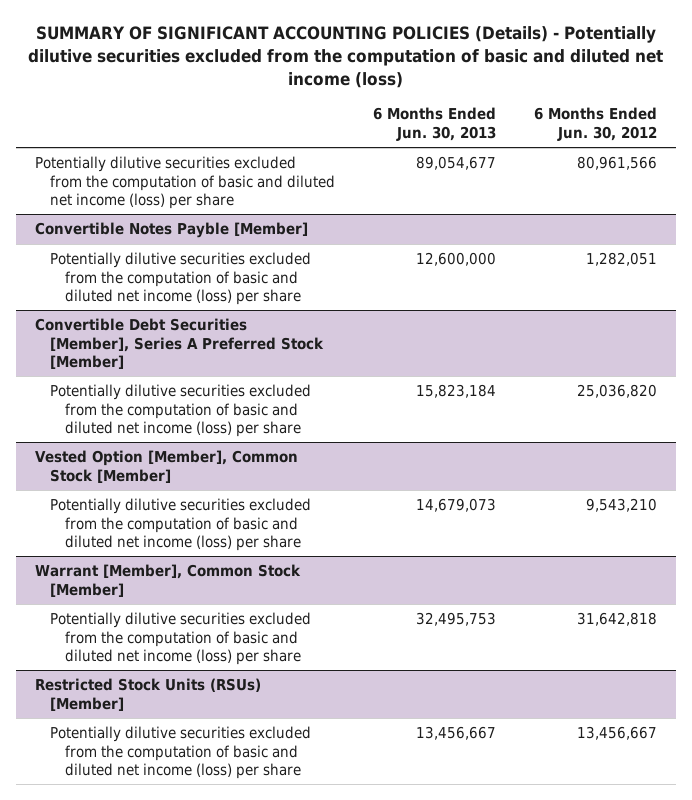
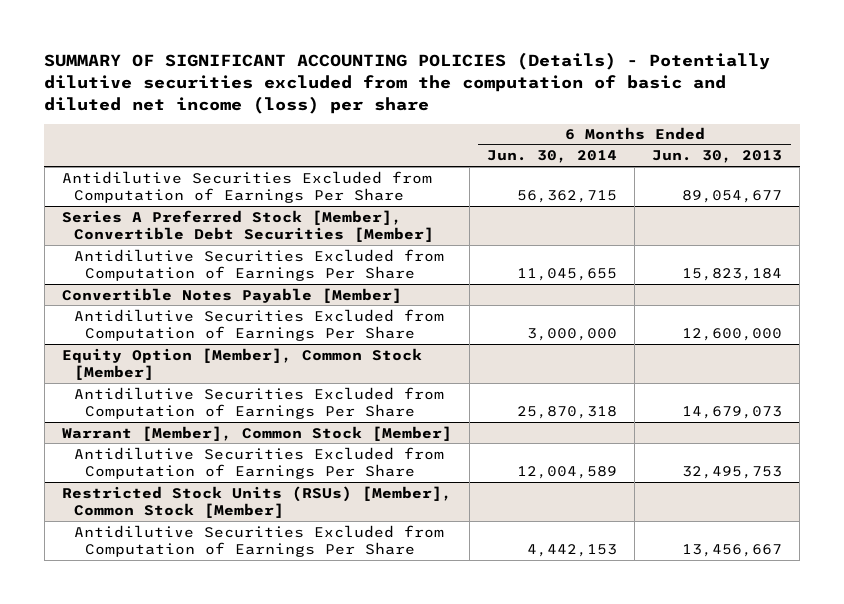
- SUMMARY OF SIGNIFICANT ACCOUNTING POLICIES (Details) - Potentially dilutive securities excluded from the computation of basic and diluted net income (loss)
+ SUMMARY OF SIGNIFICANT ACCOUNTING POLICIES (Details) - Potentially dilutive securities excluded from the computation of basic and diluted net income (loss) per share
- | 6 Months Ended Jun. 30, 2013 | 6 Months Ended Jun. 30, 2012
+ | 6 Months Ended Jun. 30, 2014 | 6 Months Ended Jun. 30, 2013
- Potentially dilutive securities excluded from the computation of basic and diluted net income (loss) per share | 89,054,677 | 80,961,566
- Convertible Notes Payble [Member]
- Potentially dilutive securities excluded from the computation of basic and diluted net income (loss) per share | 12,600,000 | 1,282,051
- Convertible Debt Securities [Member], Series A Preferred Stock [Member]
- Potentially dilutive securities excluded from the computation of basic and diluted net income (loss) per share | 15,823,184 | 25,036,820
- Vested Option [Member], Common Stock [Member]
- Potentially dilutive securities excluded from the computation of basic and diluted net income (loss) per share | 14,679,073 | 9,543,210
+ Antidilutive Securities Excluded from Computation of Earnings Per Share | 56,362,715 | 89,054,677
+ Series A Preferred Stock [Member], Convertible Debt Securities [Member]
+ Antidilutive Securities Excluded from Computation of Earnings Per Share | 11,045,655 | 15,823,184
+ Convertible Notes Payable [Member]
+ Antidilutive Securities Excluded from Computation of Earnings Per Share | 3,000,000 | 12,600,000
+ Equity Option [Member], Common Stock [Member]
+ Antidilutive Securities Excluded from Computation of Earnings Per Share | 25,870,318 | 14,679,073
@ Warrant [Member], Common Stock [Member]
- Potentially dilutive securities excluded from the computation of basic and diluted net income (loss) per share | 32,495,753 | 31,642,818
- Restricted Stock Units (RSUs) [Member]
- Potentially dilutive securities excluded from the computation of basic and diluted net income (loss) per share | 13,456,667 | 13,456,667
@ Warrant [Member], Common Stock [Member]
+ Antidilutive Securities Excluded from Computation of Earnings Per Share | 12,004,589 | 32,495,753
+ Restricted Stock Units (RSUs) [Member], Common Stock [Member]
+ Antidilutive Securities Excluded from Computation of Earnings Per Share | 4,442,153 | 13,456,667

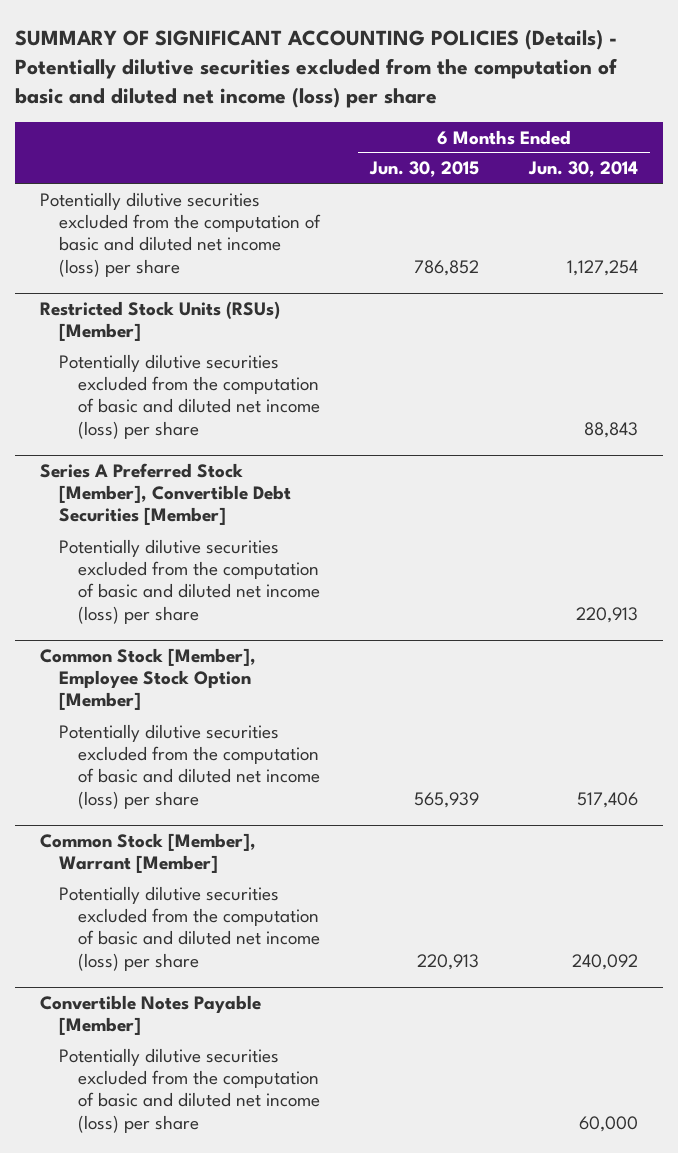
- | 6 Months Ended Jun. 30, 2014 | 6 Months Ended Jun. 30, 2013
+ | 6 Months Ended Jun. 30, 2015 | 6 Months Ended Jun. 30, 2014
- Antidilutive Securities Excluded from Computation of Earnings Per Share | 56,362,715 | 89,054,677
+ Potentially dilutive securities excluded from the computation of basic and diluted net income (loss) per share | 786,852 | 1,127,254
+ Restricted Stock Units (RSUs) [Member]
+ Potentially dilutive securities excluded from the computation of basic and diluted net income (loss) per share | | 88,843
@ Series A Preferred Stock [Member], Convertible Debt Securities [Member]
- Antidilutive Securities Excluded from Computation of Earnings Per Share | 11,045,655 | 15,823,184
+ Potentially dilutive securities excluded from the computation of basic and diluted net income (loss) per share | | 220,913
+ Common Stock [Member], Employee Stock Option [Member]
+ Potentially dilutive securities excluded from the computation of basic and diluted net income (loss) per share | 565,939 | 517,406
+ Common Stock [Member], Warrant [Member]
+ Potentially dilutive securities excluded from the computation of basic and diluted net income (loss) per share | 220,913 | 240,092
@ Convertible Notes Payable [Member]
- Antidilutive Securities Excluded from Computation of Earnings Per Share | 3,000,000 | 12,600,000
- Equity Option [Member], Common Stock [Member]
- Antidilutive Securities Excluded from Computation of Earnings Per Share | 25,870,318 | 14,679,073
- Warrant [Member], Common Stock [Member]
- Antidilutive Securities Excluded from Computation of Earnings Per Share | 12,004,589 | 32,495,753
- Restricted Stock Units (RSUs) [Member], Common Stock [Member]
- Antidilutive Securities Excluded from Computation of Earnings Per Share | 4,442,153 | 13,456,667
@ Convertible Notes Payable [Member]
+ Potentially dilutive securities excluded from the computation of basic and diluted net income (loss) per share | | 60,000

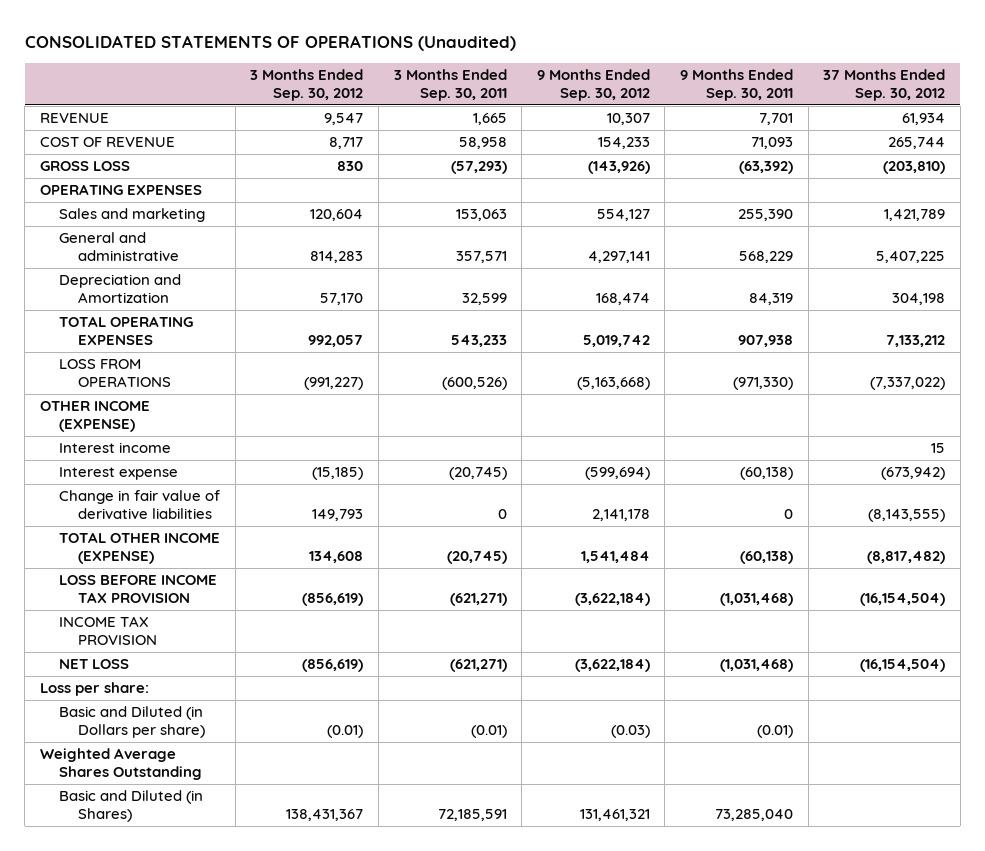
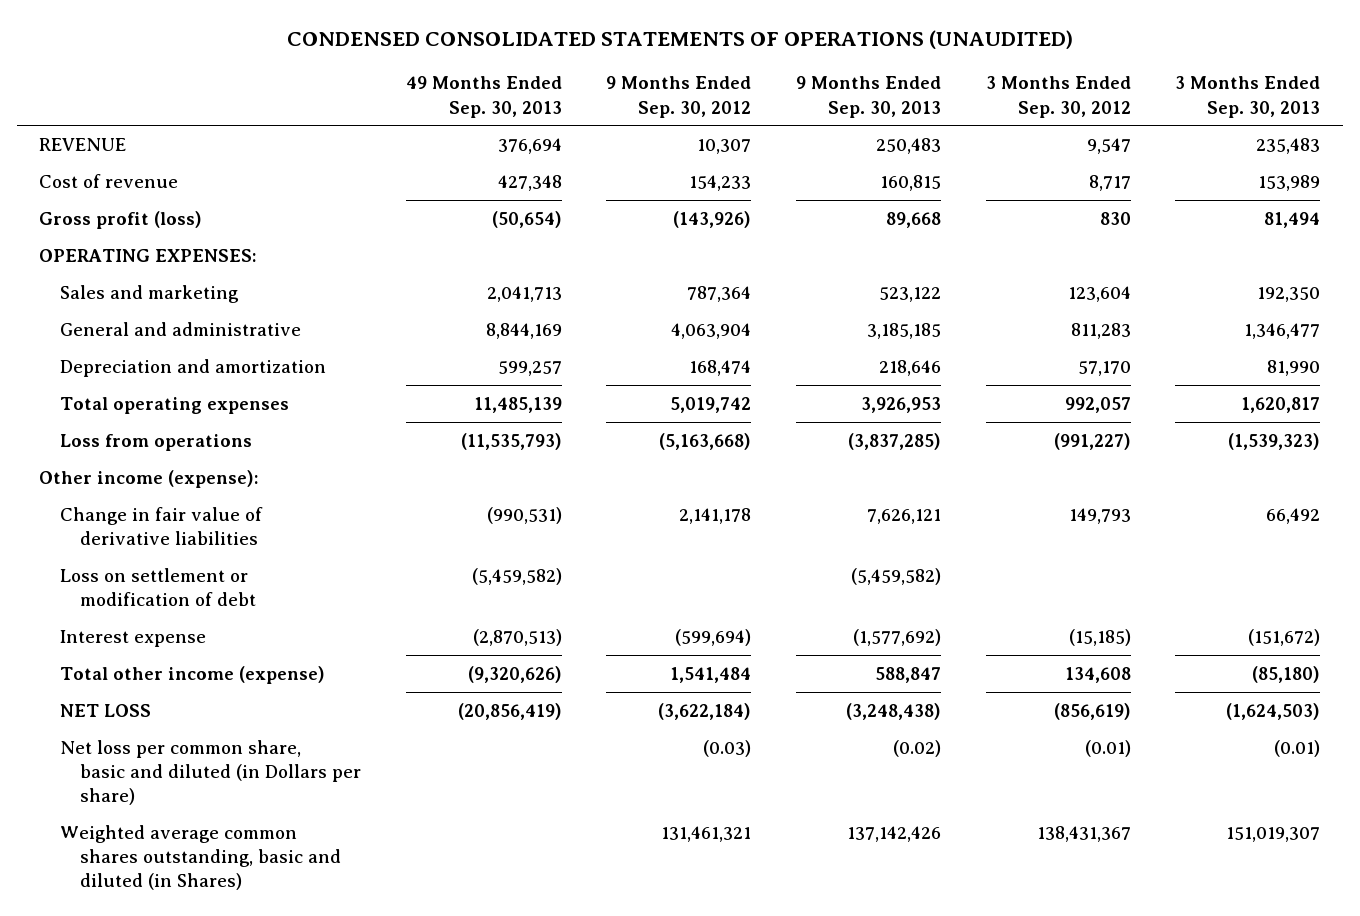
- CONSOLIDATED STATEMENTS OF OPERATIONS (Unaudited)
+ CONDENSED CONSOLIDATED STATEMENTS OF OPERATIONS (UNAUDITED)
- | 3 Months Ended Sep. 30, 2012 | 3 Months Ended Sep. 30, 2011 | 9 Months Ended Sep. 30, 2012 | 9 Months Ended Sep. 30, 2011 | 37 Months Ended Sep. 30, 2012
+ | 49 Months Ended Sep. 30, 2013 | 9 Months Ended Sep. 30, 2012 | 9 Months Ended Sep. 30, 2013 | 3 Months Ended Sep. 30, 2012 | 3 Months Ended Sep. 30, 2013
- COST OF REVENUE | 8,717 | 58,958 | 154,233 | 71,093 | 265,744
- GROSS LOSS | 830 | (57,293) | (143,926) | (63,392) | (203,810)
- OPERATING EXPENSES
- Sales and marketing | 120,604 | 153,063 | 554,127 | 255,390 | 1,421,789
- General and administrative | 814,283 | 357,571 | 4,297,141 | 568,229 | 5,407,225
- Depreciation and Amortization | 57,170 | 32,599 | 168,474 | 84,319 | 304,198
- TOTAL OPERATING EXPENSES | 992,057 | 543,233 | 5,019,742 | 907,938 | 7,133,212
- LOSS FROM OPERATIONS | (991,227) | (600,526) | (5,163,668) | (971,330) | (7,337,022)
- OTHER INCOME (EXPENSE)
- Interest income | | | | | 15
+ Cost of revenue | 427,348 | 154,233 | 160,815 | 8,717 | 153,989
+ Gross profit (loss) | (50,654) | (143,926) | 89,668 | 830 | 81,494
+ OPERATING EXPENSES:
+ Sales and marketing | 2,041,713 | 787,364 | 523,122 | 123,604 | 192,350
+ General and administrative | 8,844,169 | 4,063,904 | 3,185,185 | 811,283 | 1,346,477
+ Depreciation and amortization | 599,257 | 168,474 | 218,646 | 57,170 | 81,990
+ Total operating expenses | 11,485,139 | 5,019,742 | 3,926,953 | 992,057 | 1,620,817
+ Loss from operations | (11,535,793) | (5,163,668) | (3,837,285) | (991,227) | (1,539,323)
+ Other income (expense):
- TOTAL OTHER INCOME (EXPENSE) | 134,608 | (20,745) | 1,541,484 | (60,138) | (8,817,482)
- LOSS BEFORE INCOME TAX PROVISION | (856,619) | (621,271) | (3,622,184) | (1,031,468) | (16,154,504)
- INCOME TAX PROVISION
+ Loss on settlement or modification of debt | (5,459,582) | | (5,459,582) | |
moved down: Interest expense | (2,870,513) | (599,694) | (1,577,692) | (15,185) | (151,672)
+ Total other income (expense) | (9,320,626) | 1,541,484 | 588,847 | 134,608 | (85,180)
- Loss per share:
- Basic and Diluted (in Dollars per share) | (0.01) | (0.01) | (0.03) | (0.01) |
- Weighted Average Shares Outstanding
- Basic and Diluted (in Shares) | 138,431,367 | 72,185,591 | 131,461,321 | 73,285,040 |
+ Net loss per common share, basic and diluted (in Dollars per share) | | (0.03) | (0.02) | (0.01) | (0.01)
+ Weighted average common shares outstanding, basic and diluted (in Shares) | | 131,461,321 | 137,142,426 | 138,431,367 | 151,019,307

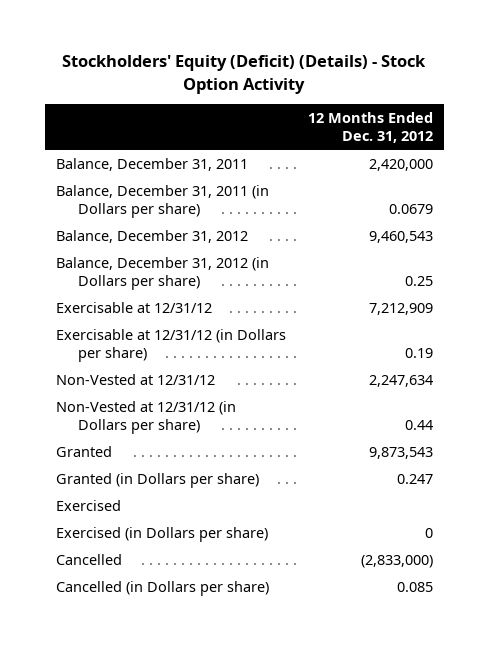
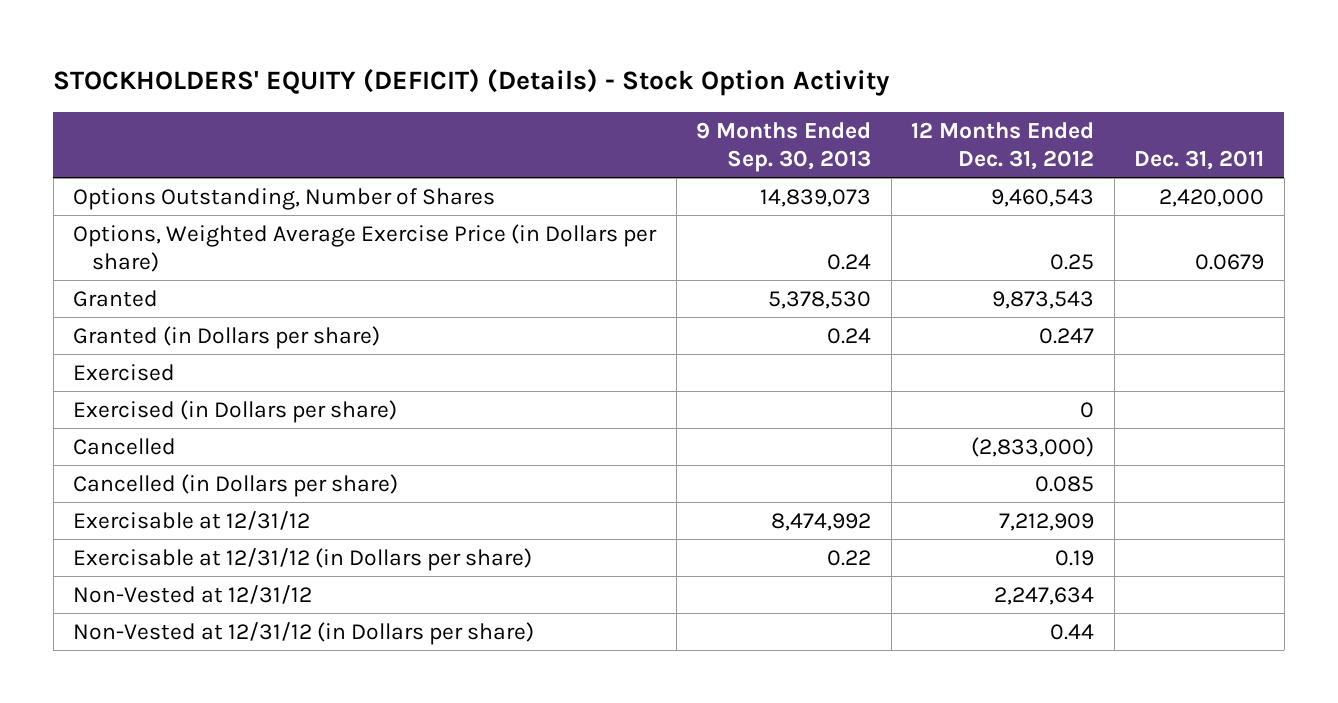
- Stockholders' Equity (Deficit) (Details) - Stock Option Activity
+ STOCKHOLDERS' EQUITY (DEFICIT) (Details) - Stock Option Activity
- | 12 Months Ended Dec. 31, 2012
+ | 9 Months Ended Sep. 30, 2013 | 12 Months Ended Dec. 31, 2012 | Dec. 31, 2011
- Balance, December 31, 2011 | 2,420,000
- Balance, December 31, 2011 (in Dollars per share) | 0.0679
- Balance, December 31, 2012 | 9,460,543
- Balance, December 31, 2012 (in Dollars per share) | 0.25
+ Options Outstanding, Number of Shares | 14,839,073 | 9,460,543 | 2,420,000
+ Options, Weighted Average Exercise Price (in Dollars per share) | 0.24 | 0.25 | 0.0679
moved down: Exercisable at 12/31/12 | 8,474,992 | 7,212,909 |
moved down: Exercisable at 12/31/12 (in Dollars per share) | 0.22 | 0.19 |
moved down: Non-Vested at 12/31/12 | | 2,247,634 |
moved down: Non-Vested at 12/31/12 (in Dollars per share) | | 0.44 |

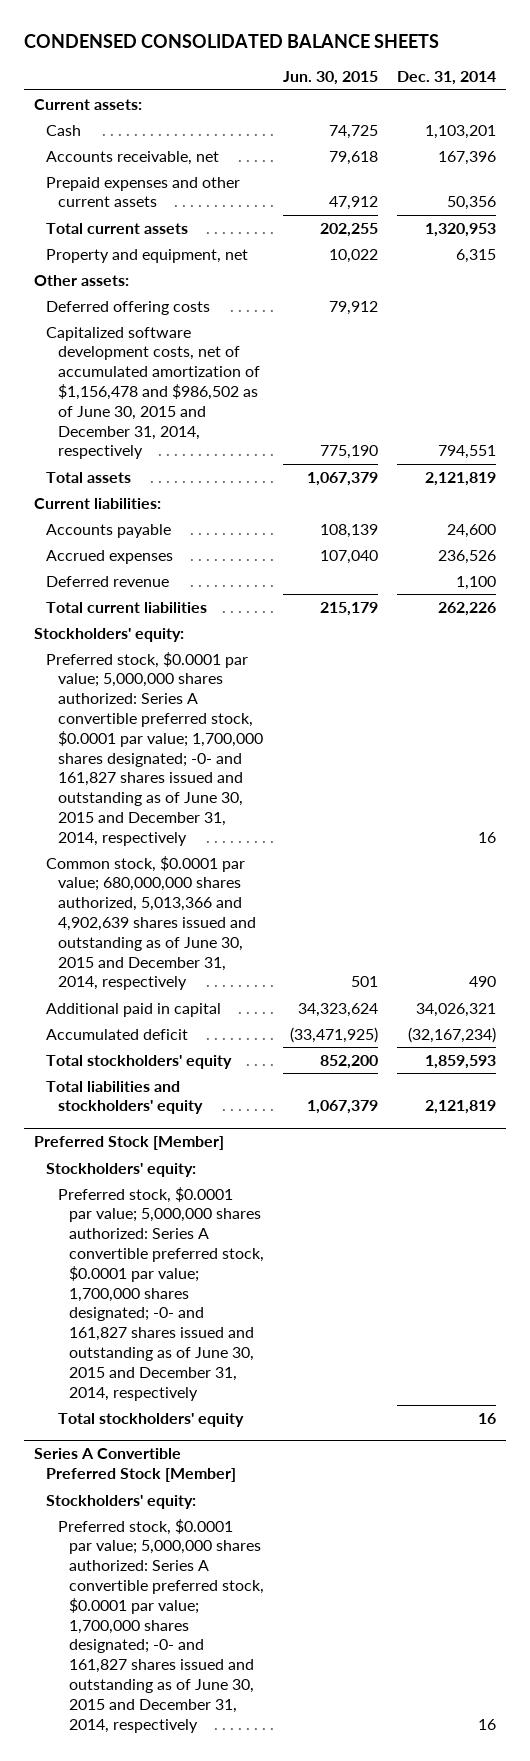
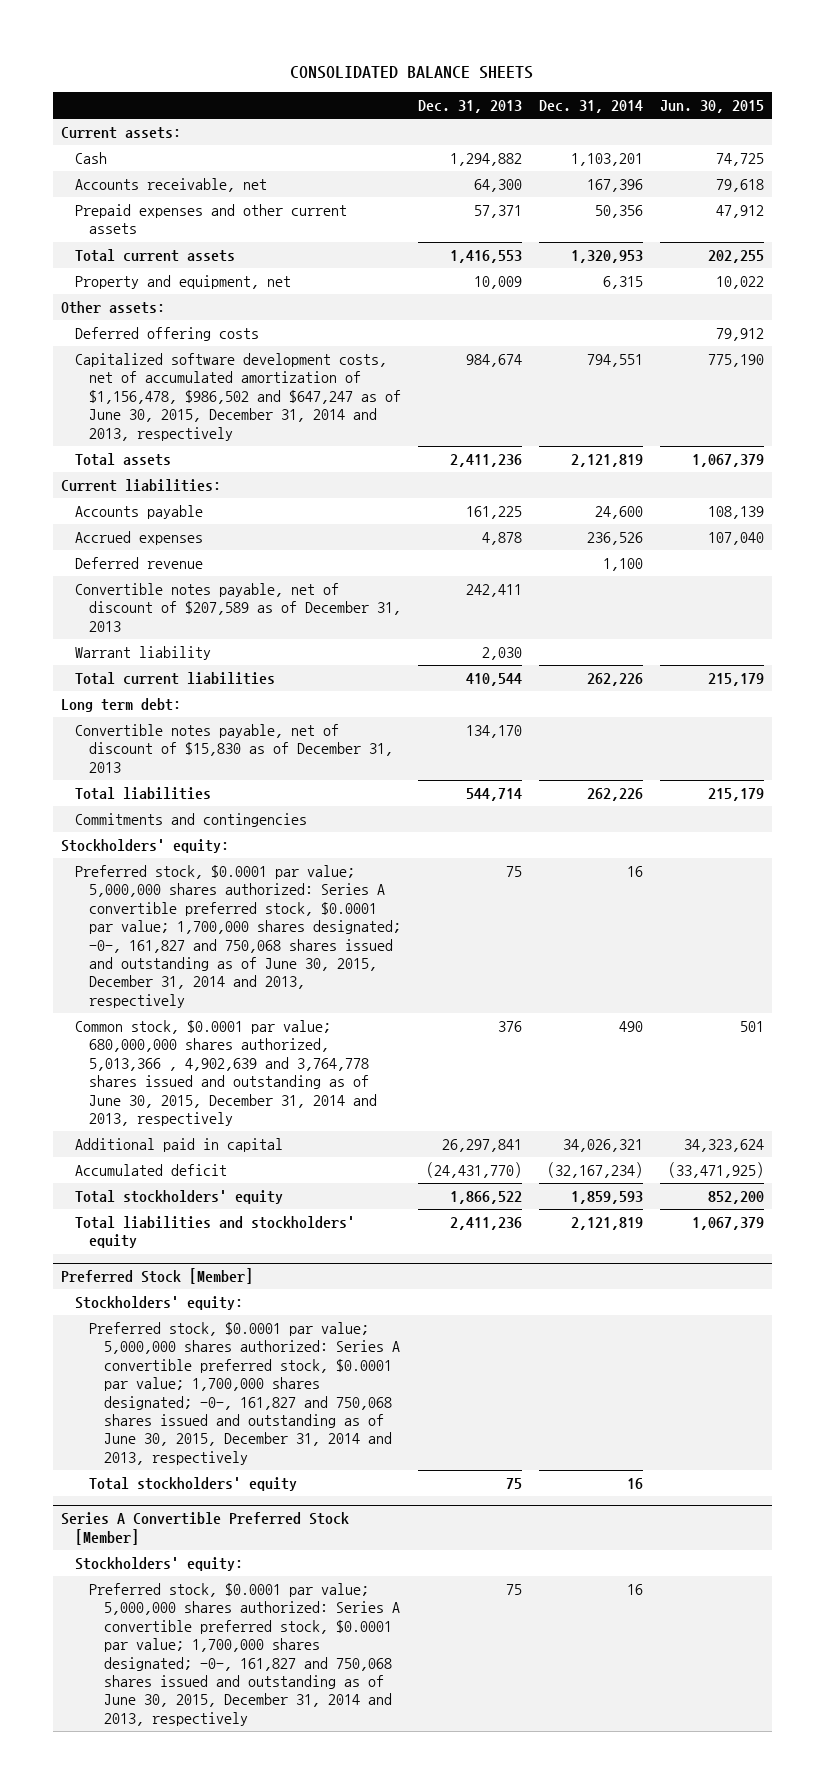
- CONDENSED CONSOLIDATED BALANCE SHEETS
+ CONSOLIDATED BALANCE SHEETS
- | Jun. 30, 2015 | Dec. 31, 2014
+ | Dec. 31, 2013 | Dec. 31, 2014 | Jun. 30, 2015
- Capitalized software development costs, net of accumulated amortization of $1,156,478 and $986,502 as of June 30, 2015 and December 31, 2014, respectively | 775,190 | 794,551
+ Capitalized software development costs, net of accumulated amortization of $1,156,478, $986,502 and $647,247 as of June 30, 2015, December 31, 2014 and 2013, respectively | 984,674 | 794,551 | 775,190
+ Convertible notes payable, net of discount of $207,589 as of December 31, 2013 | 242,411 | |
+ Warrant liability | 2,030 | |
+ Long term debt:
+ Convertible notes payable, net of discount of $15,830 as of December 31, 2013 | 134,170 | |
+ Total liabilities | 544,714 | 262,226 | 215,179
+ Commitments and contingencies
- Preferred stock, $0.0001 par value; 5,000,000 shares authorized: Series A convertible preferred stock, $0.0001 par value; 1,700,000 shares designated; -0- and 161,827 shares issued and outstanding as of June 30, 2015 and December 31, 2014, respectively | | 16
- Common stock, $0.0001 par value; 680,000,000 shares authorized, 5,013,366 and 4,902,639 shares issued and outstanding as of June 30, 2015 and December 31, 2014, respectively | 501 | 490
+ Preferred stock, $0.0001 par value; 5,000,000 shares authorized: Series A convertible preferred stock, $0.0001 par value; 1,700,000 shares designated; -0-, 161,827 and 750,068 shares issued and outstanding as of June 30, 2015, December 31, 2014 and 2013, respectively | 75 | 16 |
+ Common stock, $0.0001 par value; 680,000,000 shares authorized, 5,013,366 , 4,902,639 and 3,764,778 shares issued and outstanding as of June 30, 2015, December 31, 2014 and 2013, respectively | 376 | 490 | 501
@ Preferred Stock [Member]
- Preferred stock, $0.0001 par value; 5,000,000 shares authorized: Series A convertible preferred stock, $0.0001 par value; 1,700,000 shares designated; -0- and 161,827 shares issued and outstanding as of June 30, 2015 and December 31, 2014, respectively
+ Preferred stock, $0.0001 par value; 5,000,000 shares authorized: Series A convertible preferred stock, $0.0001 par value; 1,700,000 shares designated; -0-, 161,827 and 750,068 shares issued and outstanding as of June 30, 2015, December 31, 2014 and 2013, respectively
@ Series A Convertible Preferred Stock [Member]
- Preferred stock, $0.0001 par value; 5,000,000 shares authorized: Series A convertible preferred stock, $0.0001 par value; 1,700,000 shares designated; -0- and 161,827 shares issued and outstanding as of June 30, 2015 and December 31, 2014, respectively | | 16
+ Preferred stock, $0.0001 par value; 5,000,000 shares authorized: Series A convertible preferred stock, $0.0001 par value; 1,700,000 shares designated; -0-, 161,827 and 750,068 shares issued and outstanding as of June 30, 2015, December 31, 2014 and 2013, respectively | 75 | 16 |

